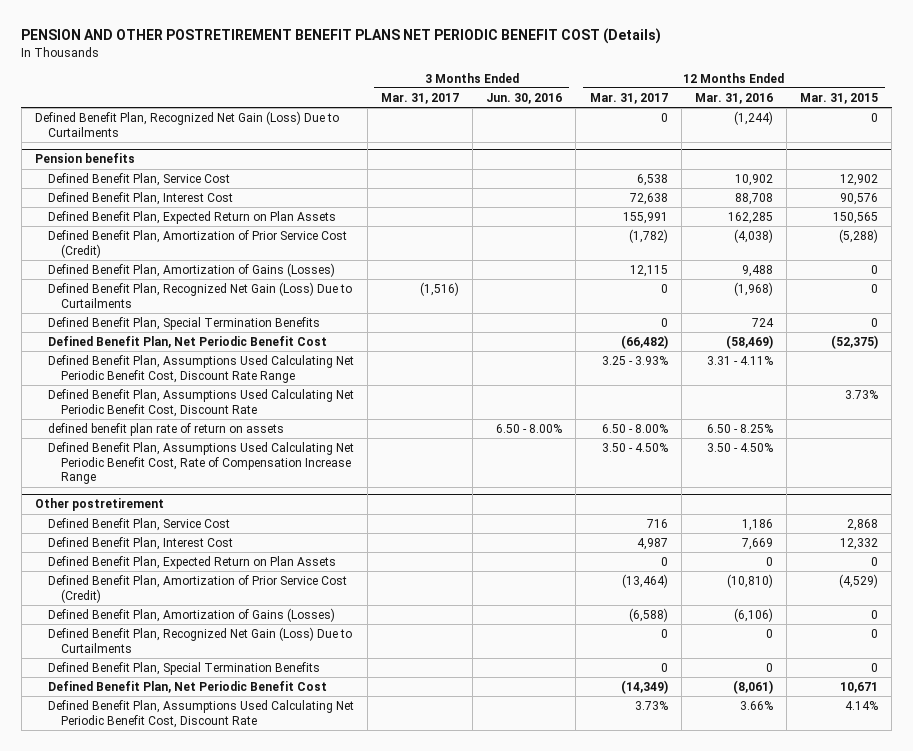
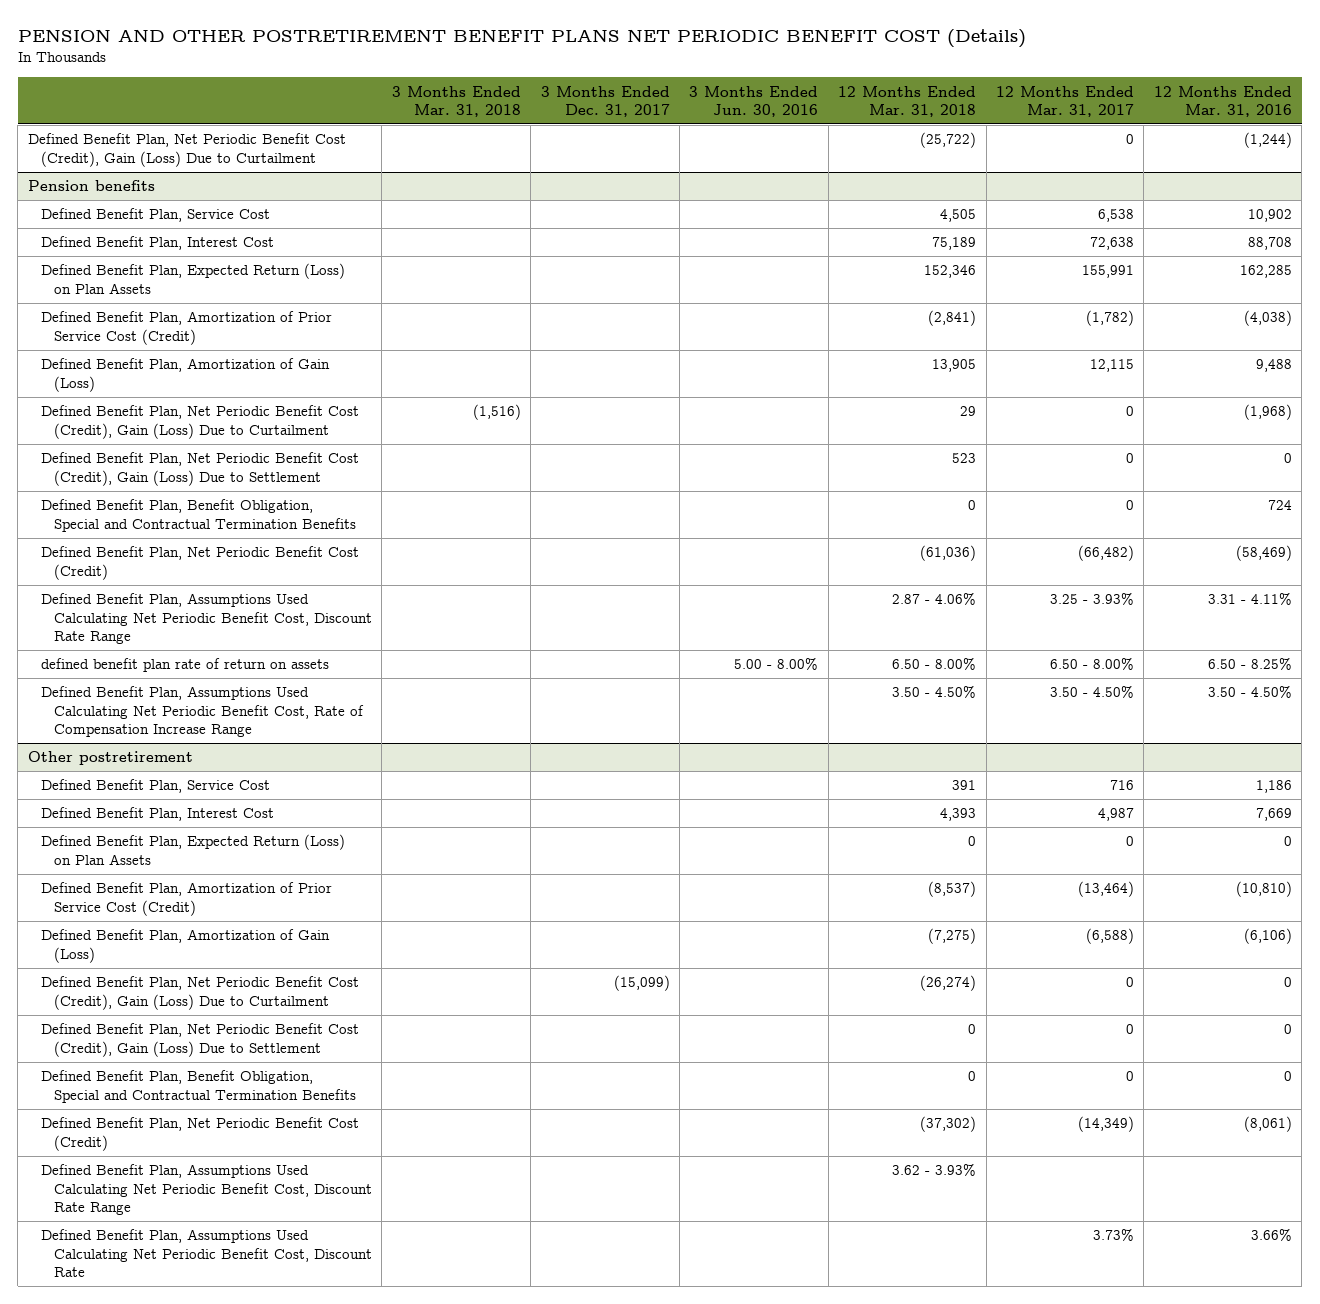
- | 3 Months Ended Mar. 31, 2017 | 3 Months Ended Jun. 30, 2016 | 12 Months Ended Mar. 31, 2017 | 12 Months Ended Mar. 31, 2016 | 12 Months Ended Mar. 31, 2015
+ | 3 Months Ended Mar. 31, 2018 | 3 Months Ended Dec. 31, 2017 | 3 Months Ended Jun. 30, 2016 | 12 Months Ended Mar. 31, 2018 | 12 Months Ended Mar. 31, 2017 | 12 Months Ended Mar. 31, 2016
- Defined Benefit Plan, Recognized Net Gain (Loss) Due to Curtailments | | | 0 | (1,244) | 0
+ Defined Benefit Plan, Net Periodic Benefit Cost (Credit), Gain (Loss) Due to Curtailment | | | | (25,722) | 0 | (1,244)
@ Pension benefits
- Defined Benefit Plan, Expected Return on Plan Assets | | | 155,991 | 162,285 | 150,565
+ Defined Benefit Plan, Expected Return (Loss) on Plan Assets | | | | 152,346 | 155,991 | 162,285
- Defined Benefit Plan, Amortization of Gains (Losses) | | | 12,115 | 9,488 | 0
- Defined Benefit Plan, Recognized Net Gain (Loss) Due to Curtailments | (1,516) | | 0 | (1,968) | 0
- Defined Benefit Plan, Special Termination Benefits | | | 0 | 724 | 0
- Defined Benefit Plan, Net Periodic Benefit Cost | | | (66,482) | (58,469) | (52,375)
+ Defined Benefit Plan, Amortization of Gain (Loss) | | | | 13,905 | 12,115 | 9,488
+ Defined Benefit Plan, Net Periodic Benefit Cost (Credit), Gain (Loss) Due to Curtailment | (1,516) | | | 29 | 0 | (1,968)
+ Defined Benefit Plan, Net Periodic Benefit Cost (Credit), Gain (Loss) Due to Settlement | | | | 523 | 0 | 0
+ Defined Benefit Plan, Benefit Obligation, Special and Contractual Termination Benefits | | | | 0 | 0 | 724
+ Defined Benefit Plan, Net Periodic Benefit Cost (Credit) | | | | (61,036) | (66,482) | (58,469)
- Defined Benefit Plan, Assumptions Used Calculating Net Periodic Benefit Cost, Discount Rate | | | | | 3.73%
- defined benefit plan rate of return on assets | | 6.50 - 8.00% | 6.50 - 8.00% | 6.50 - 8.25% |
+ defined benefit plan rate of return on assets | | | 5.00 - 8.00% | 6.50 - 8.00% | 6.50 - 8.00% | 6.50 - 8.25%
@ Other postretirement
- Defined Benefit Plan, Expected Return on Plan Assets | | | 0 | 0 | 0
+ Defined Benefit Plan, Expected Return (Loss) on Plan Assets | | | | 0 | 0 | 0
- Defined Benefit Plan, Amortization of Gains (Losses) | | | (6,588) | (6,106) | 0
- Defined Benefit Plan, Recognized Net Gain (Loss) Due to Curtailments | | | 0 | 0 | 0
- Defined Benefit Plan, Special Termination Benefits | | | 0 | 0 | 0
- Defined Benefit Plan, Net Periodic Benefit Cost | | | (14,349) | (8,061) | 10,671
+ Defined Benefit Plan, Amortization of Gain (Loss) | | | | (7,275) | (6,588) | (6,106)
+ Defined Benefit Plan, Net Periodic Benefit Cost (Credit), Gain (Loss) Due to Curtailment | | (15,099) | | (26,274) | 0 | 0
+ Defined Benefit Plan, Net Periodic Benefit Cost (Credit), Gain (Loss) Due to Settlement | | | | 0 | 0 | 0
+ Defined Benefit Plan, Benefit Obligation, Special and Contractual Termination Benefits | | | | 0 | 0 | 0
+ Defined Benefit Plan, Net Periodic Benefit Cost (Credit) | | | | (37,302) | (14,349) | (8,061)
+ Defined Benefit Plan, Assumptions Used Calculating Net Periodic Benefit Cost, Discount Rate Range | | | | 3.62 - 3.93% | |

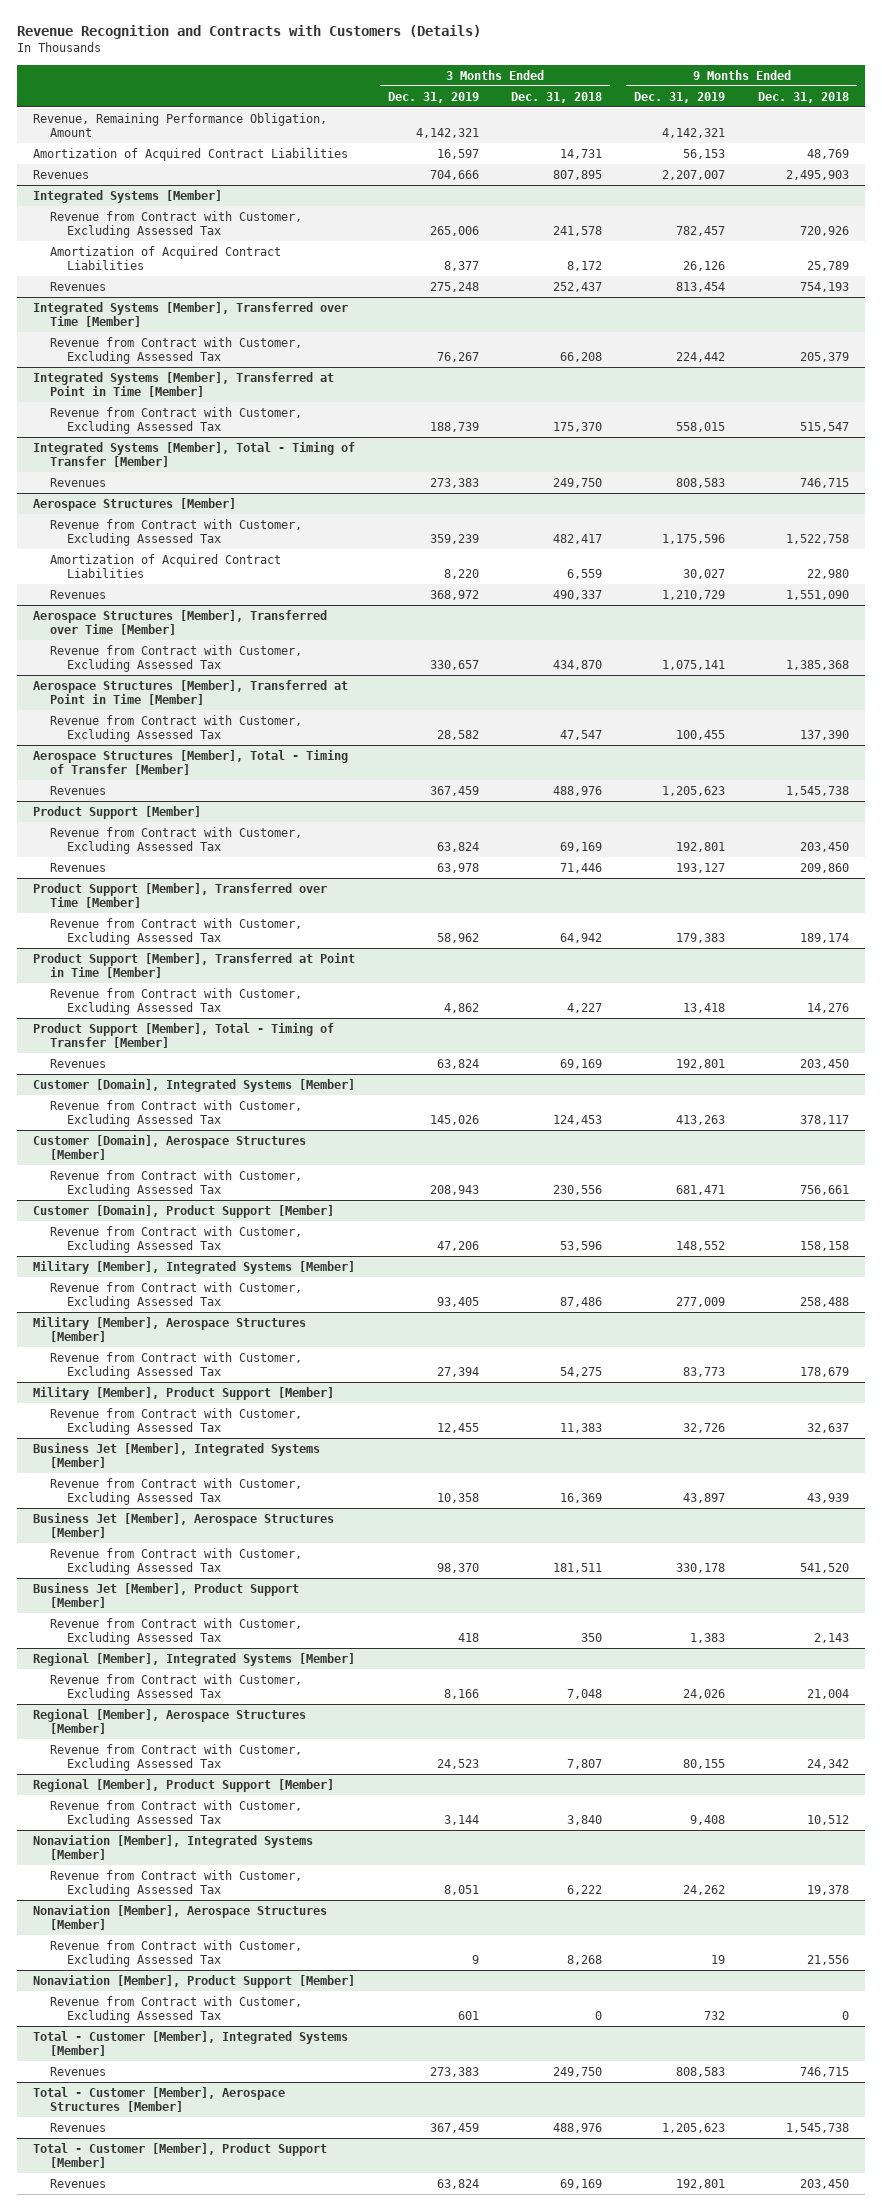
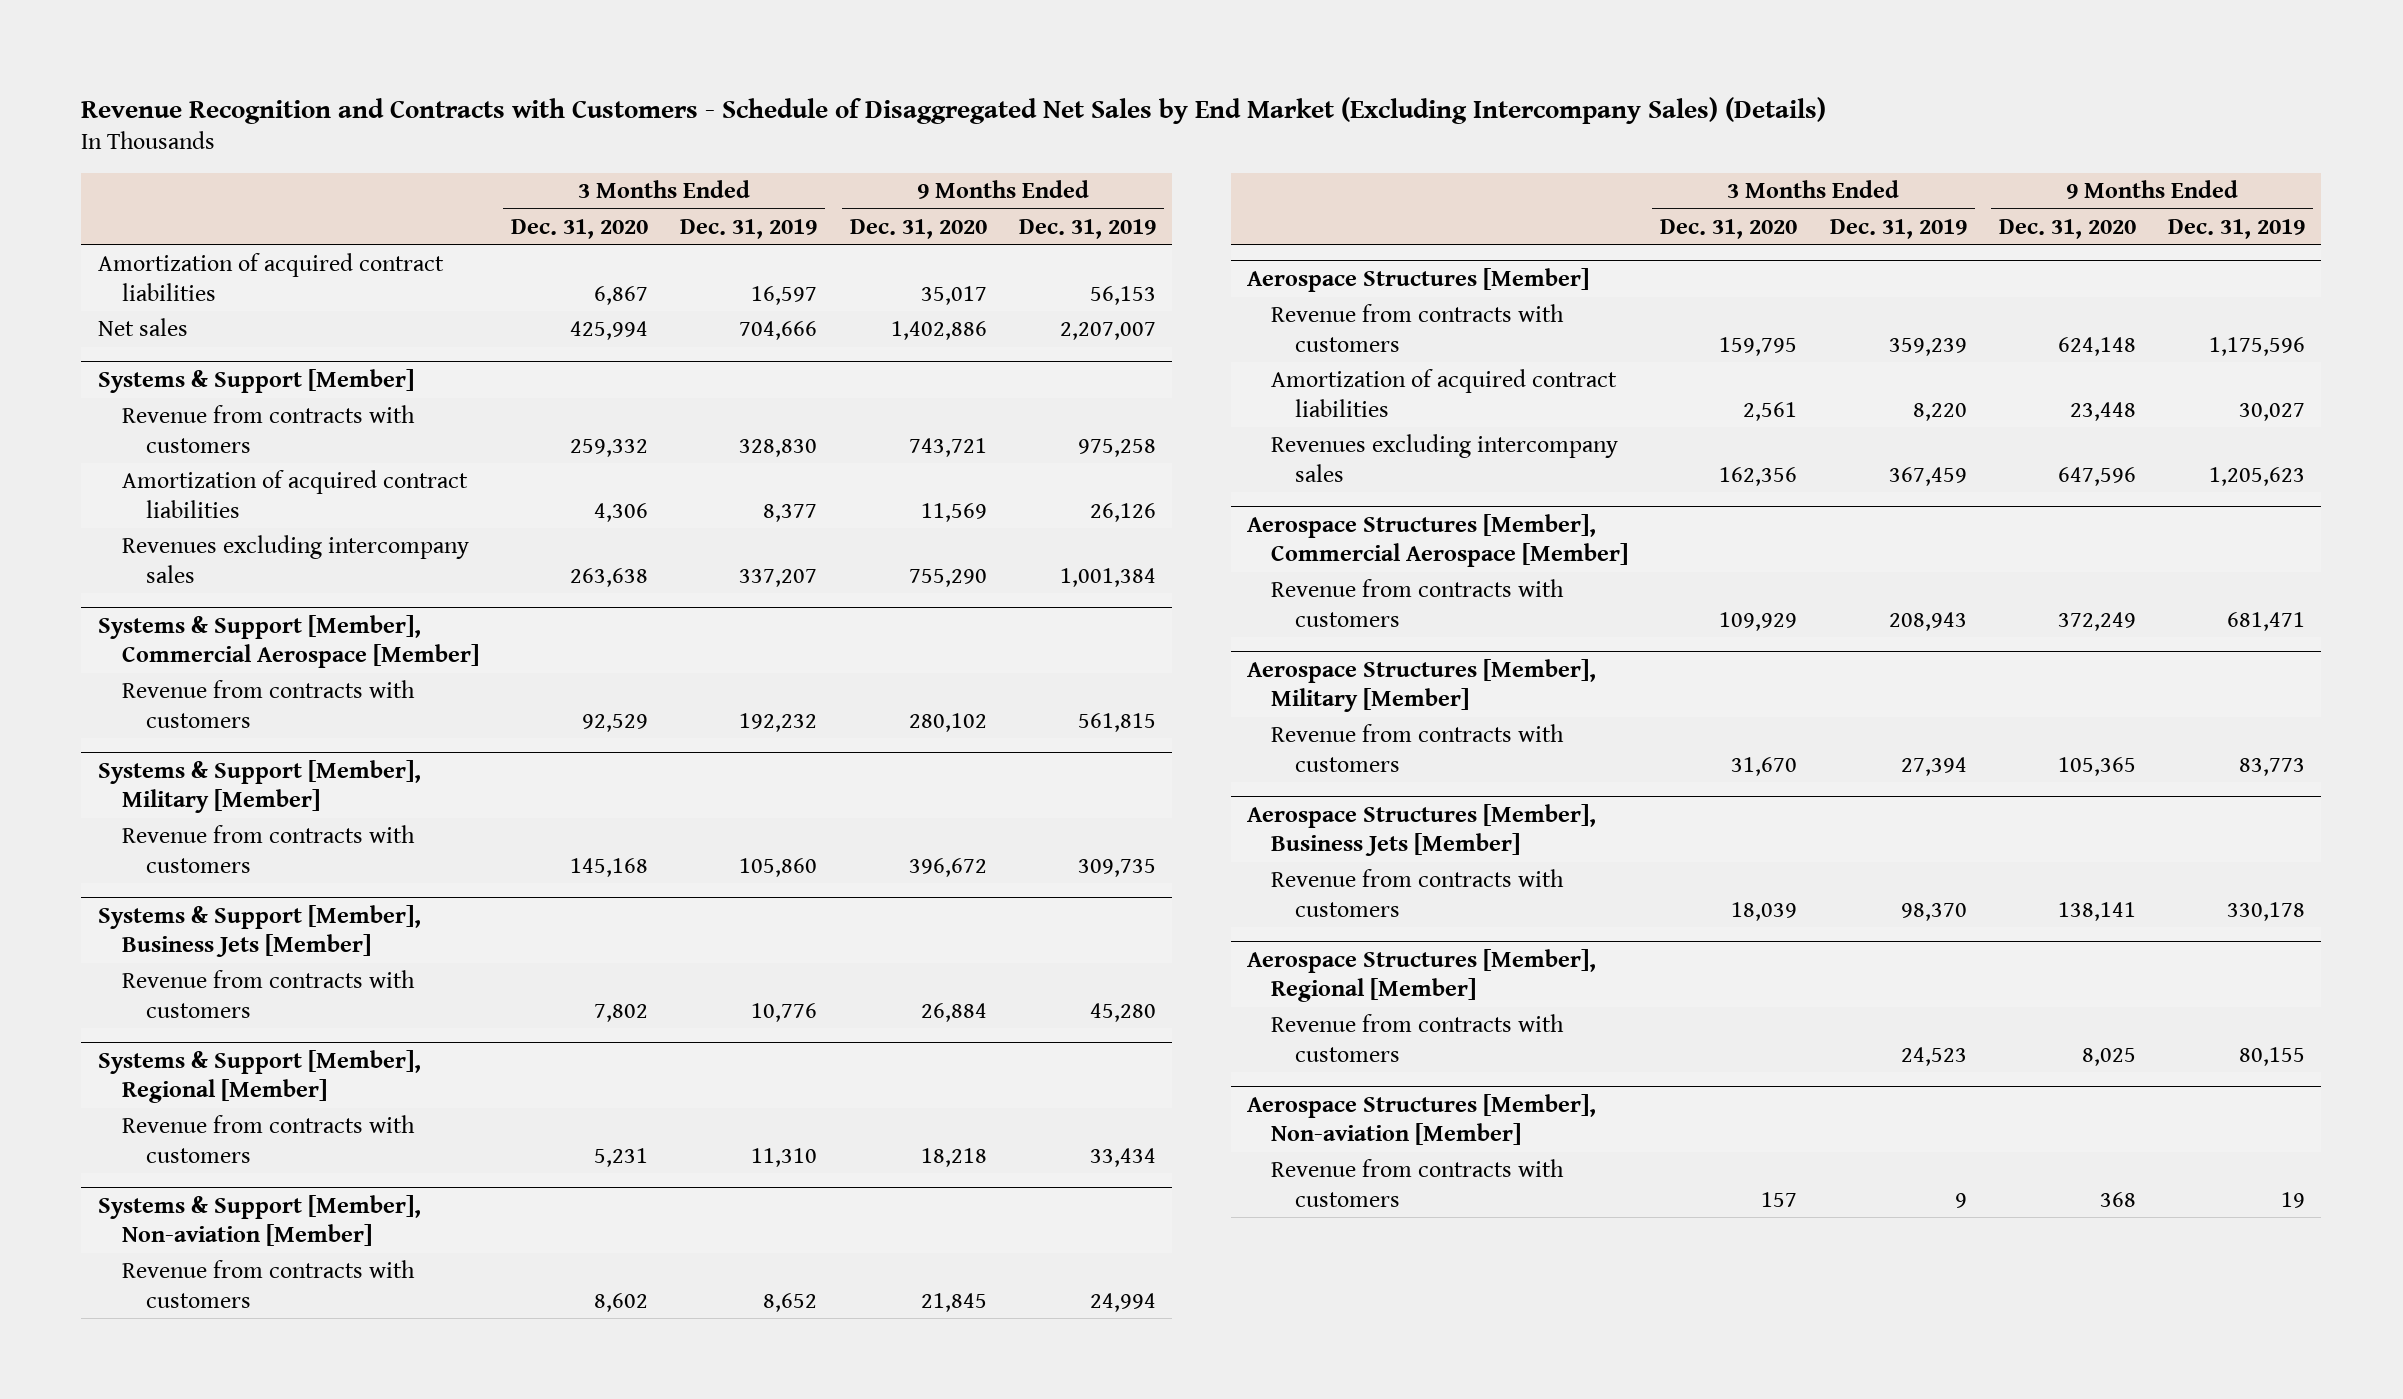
- Revenue Recognition and Contracts with Customers (Details)
+ Revenue Recognition and Contracts with Customers - Schedule of Disaggregated Net Sales by End Market (Excluding Intercompany Sales) (Details)
- | 3 Months Ended Dec. 31, 2019 | 3 Months Ended Dec. 31, 2018 | 9 Months Ended Dec. 31, 2019 | 9 Months Ended Dec. 31, 2018
+ | 3 Months Ended Dec. 31, 2020 | 3 Months Ended Dec. 31, 2019 | 9 Months Ended Dec. 31, 2020 | 9 Months Ended Dec. 31, 2019
- Revenue, Remaining Performance Obligation, Amount | 4,142,321 | | 4,142,321 |
- Amortization of Acquired Contract Liabilities | 16,597 | 14,731 | 56,153 | 48,769
- Revenues | 704,666 | 807,895 | 2,207,007 | 2,495,903
- Integrated Systems [Member]
- Revenue from Contract with Customer, Excluding Assessed Tax | 265,006 | 241,578 | 782,457 | 720,926
- Amortization of Acquired Contract Liabilities | 8,377 | 8,172 | 26,126 | 25,789
- Revenues | 275,248 | 252,437 | 813,454 | 754,193
- Integrated Systems [Member], Transferred over Time [Member]
- Revenue from Contract with Customer, Excluding Assessed Tax | 76,267 | 66,208 | 224,442 | 205,379
- Integrated Systems [Member], Transferred at Point in Time [Member]
- Revenue from Contract with Customer, Excluding Assessed Tax | 188,739 | 175,370 | 558,015 | 515,547
- Integrated Systems [Member], Total - Timing of Transfer [Member]
- Revenues | 273,383 | 249,750 | 808,583 | 746,715
+ Amortization of acquired contract liabilities | 6,867 | 16,597 | 35,017 | 56,153
+ Net sales | 425,994 | 704,666 | 1,402,886 | 2,207,007
+ Systems & Support [Member]
+ Revenue from contracts with customers | 259,332 | 328,830 | 743,721 | 975,258
+ Amortization of acquired contract liabilities | 4,306 | 8,377 | 11,569 | 26,126
+ Revenues excluding intercompany sales | 263,638 | 337,207 | 755,290 | 1,001,384
+ Systems & Support [Member], Commercial Aerospace [Member]
+ Revenue from contracts with customers | 92,529 | 192,232 | 280,102 | 561,815
+ Systems & Support [Member], Military [Member]
+ Revenue from contracts with customers | 145,168 | 105,860 | 396,672 | 309,735
+ Systems & Support [Member], Business Jets [Member]
+ Revenue from contracts with customers | 7,802 | 10,776 | 26,884 | 45,280
+ Systems & Support [Member], Regional [Member]
+ Revenue from contracts with customers | 5,231 | 11,310 | 18,218 | 33,434
+ Systems & Support [Member], Non-aviation [Member]
+ Revenue from contracts with customers | 8,602 | 8,652 | 21,845 | 24,994
@ Aerospace Structures [Member]
- Revenue from Contract with Customer, Excluding Assessed Tax | 359,239 | 482,417 | 1,175,596 | 1,522,758
- Amortization of Acquired Contract Liabilities | 8,220 | 6,559 | 30,027 | 22,980
- Revenues | 368,972 | 490,337 | 1,210,729 | 1,551,090
- Aerospace Structures [Member], Transferred over Time [Member]
- Revenue from Contract with Customer, Excluding Assessed Tax | 330,657 | 434,870 | 1,075,141 | 1,385,368
- Aerospace Structures [Member], Transferred at Point in Time [Member]
- Revenue from Contract with Customer, Excluding Assessed Tax | 28,582 | 47,547 | 100,455 | 137,390
- Aerospace Structures [Member], Total - Timing of Transfer [Member]
- Revenues | 367,459 | 488,976 | 1,205,623 | 1,545,738
- Product Support [Member]
- Revenue from Contract with Customer, Excluding Assessed Tax | 63,824 | 69,169 | 192,801 | 203,450
- Revenues | 63,978 | 71,446 | 193,127 | 209,860
- Product Support [Member], Transferred over Time [Member]
- Revenue from Contract with Customer, Excluding Assessed Tax | 58,962 | 64,942 | 179,383 | 189,174
- Product Support [Member], Transferred at Point in Time [Member]
- Revenue from Contract with Customer, Excluding Assessed Tax | 4,862 | 4,227 | 13,418 | 14,276
- Product Support [Member], Total - Timing of Transfer [Member]
- Revenues | 63,824 | 69,169 | 192,801 | 203,450
- Customer [Domain], Integrated Systems [Member]
- Revenue from Contract with Customer, Excluding Assessed Tax | 145,026 | 124,453 | 413,263 | 378,117
- Customer [Domain], Aerospace Structures [Member]
- Revenue from Contract with Customer, Excluding Assessed Tax | 208,943 | 230,556 | 681,471 | 756,661
- Customer [Domain], Product Support [Member]
- Revenue from Contract with Customer, Excluding Assessed Tax | 47,206 | 53,596 | 148,552 | 158,158
- Military [Member], Integrated Systems [Member]
- Revenue from Contract with Customer, Excluding Assessed Tax | 93,405 | 87,486 | 277,009 | 258,488
- Military [Member], Aerospace Structures [Member]
- Revenue from Contract with Customer, Excluding Assessed Tax | 27,394 | 54,275 | 83,773 | 178,679
- Military [Member], Product Support [Member]
- Revenue from Contract with Customer, Excluding Assessed Tax | 12,455 | 11,383 | 32,726 | 32,637
- Business Jet [Member], Integrated Systems [Member]
- Revenue from Contract with Customer, Excluding Assessed Tax | 10,358 | 16,369 | 43,897 | 43,939
- Business Jet [Member], Aerospace Structures [Member]
- Revenue from Contract with Customer, Excluding Assessed Tax | 98,370 | 181,511 | 330,178 | 541,520
- Business Jet [Member], Product Support [Member]
- Revenue from Contract with Customer, Excluding Assessed Tax | 418 | 350 | 1,383 | 2,143
- Regional [Member], Integrated Systems [Member]
- Revenue from Contract with Customer, Excluding Assessed Tax | 8,166 | 7,048 | 24,026 | 21,004
- Regional [Member], Aerospace Structures [Member]
- Revenue from Contract with Customer, Excluding Assessed Tax | 24,523 | 7,807 | 80,155 | 24,342
- Regional [Member], Product Support [Member]
- Revenue from Contract with Customer, Excluding Assessed Tax | 3,144 | 3,840 | 9,408 | 10,512
- Nonaviation [Member], Integrated Systems [Member]
- Revenue from Contract with Customer, Excluding Assessed Tax | 8,051 | 6,222 | 24,262 | 19,378
- Nonaviation [Member], Aerospace Structures [Member]
- Revenue from Contract with Customer, Excluding Assessed Tax | 9 | 8,268 | 19 | 21,556
- Nonaviation [Member], Product Support [Member]
- Revenue from Contract with Customer, Excluding Assessed Tax | 601 | 0 | 732 | 0
- Total - Customer [Member], Integrated Systems [Member]
- Revenues | 273,383 | 249,750 | 808,583 | 746,715
- Total - Customer [Member], Aerospace Structures [Member]
- Revenues | 367,459 | 488,976 | 1,205,623 | 1,545,738
- Total - Customer [Member], Product Support [Member]
- Revenues | 63,824 | 69,169 | 192,801 | 203,450
@ Aerospace Structures [Member]
+ Revenue from contracts with customers | 159,795 | 359,239 | 624,148 | 1,175,596
+ Amortization of acquired contract liabilities | 2,561 | 8,220 | 23,448 | 30,027
+ Revenues excluding intercompany sales | 162,356 | 367,459 | 647,596 | 1,205,623
+ Aerospace Structures [Member], Commercial Aerospace [Member]
+ Revenue from contracts with customers | 109,929 | 208,943 | 372,249 | 681,471
+ Aerospace Structures [Member], Military [Member]
+ Revenue from contracts with customers | 31,670 | 27,394 | 105,365 | 83,773
+ Aerospace Structures [Member], Business Jets [Member]
+ Revenue from contracts with customers | 18,039 | 98,370 | 138,141 | 330,178
+ Aerospace Structures [Member], Regional [Member]
+ Revenue from contracts with customers | | 24,523 | 8,025 | 80,155
+ Aerospace Structures [Member], Non-aviation [Member]
+ Revenue from contracts with customers | 157 | 9 | 368 | 19

